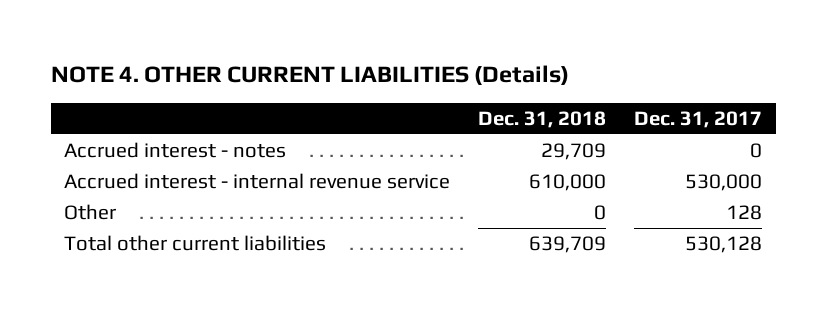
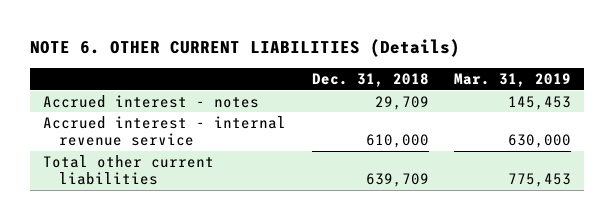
- NOTE 4. OTHER CURRENT LIABILITIES (Details)
+ NOTE 6. OTHER CURRENT LIABILITIES (Details)
- | Dec. 31, 2018 | Dec. 31, 2017
+ | Dec. 31, 2018 | Mar. 31, 2019
- Other | 0 | 128

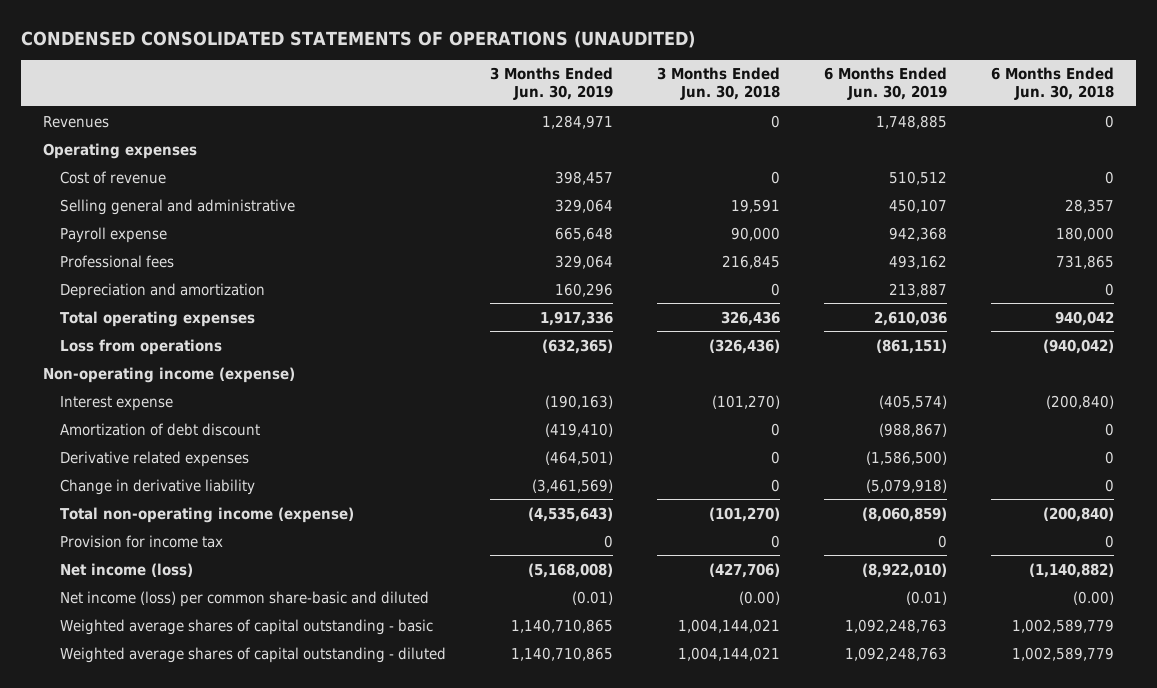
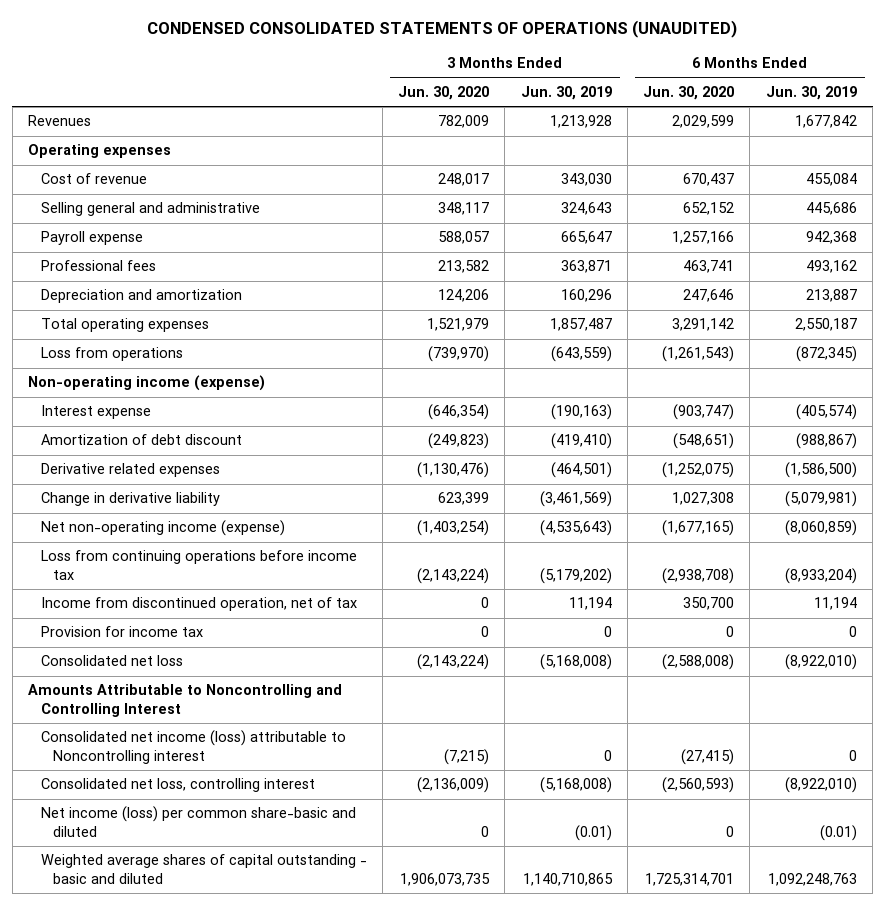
- | 3 Months Ended Jun. 30, 2019 | 3 Months Ended Jun. 30, 2018 | 6 Months Ended Jun. 30, 2019 | 6 Months Ended Jun. 30, 2018
+ | 3 Months Ended Jun. 30, 2020 | 3 Months Ended Jun. 30, 2019 | 6 Months Ended Jun. 30, 2020 | 6 Months Ended Jun. 30, 2019
- Revenues | 1,284,971 | 0 | 1,748,885 | 0
+ Revenues | 782,009 | 1,213,928 | 2,029,599 | 1,677,842
- Cost of revenue | 398,457 | 0 | 510,512 | 0
- Selling general and administrative | 329,064 | 19,591 | 450,107 | 28,357
- Payroll expense | 665,648 | 90,000 | 942,368 | 180,000
- Professional fees | 329,064 | 216,845 | 493,162 | 731,865
+ Cost of revenue | 248,017 | 343,030 | 670,437 | 455,084
+ Selling general and administrative | 348,117 | 324,643 | 652,152 | 445,686
+ Payroll expense | 588,057 | 665,647 | 1,257,166 | 942,368
+ Professional fees | 213,582 | 363,871 | 463,741 | 493,162
- Total operating expenses | 1,917,336 | 326,436 | 2,610,036 | 940,042
- Loss from operations | (632,365) | (326,436) | (861,151) | (940,042)
+ Total operating expenses | 1,521,979 | 1,857,487 | 3,291,142 | 2,550,187
+ Loss from operations | (739,970) | (643,559) | (1,261,543) | (872,345)
- Change in derivative liability | (3,461,569) | 0 | (5,079,918) | 0
- Total non-operating income (expense) | (4,535,643) | (101,270) | (8,060,859) | (200,840)
+ Change in derivative liability | 623,399 | (3,461,569) | 1,027,308 | (5,079,981)
+ Net non-operating income (expense) | (1,403,254) | (4,535,643) | (1,677,165) | (8,060,859)
+ Loss from continuing operations before income tax | (2,143,224) | (5,179,202) | (2,938,708) | (8,933,204)
+ Income from discontinued operation, net of tax | 0 | 11,194 | 350,700 | 11,194
- Net income (loss) | (5,168,008) | (427,706) | (8,922,010) | (1,140,882)
+ Consolidated net loss | (2,143,224) | (5,168,008) | (2,588,008) | (8,922,010)
+ Amounts Attributable to Noncontrolling and Controlling Interest
+ Consolidated net income (loss) attributable to Noncontrolling interest | (7,215) | 0 | (27,415) | 0
+ Consolidated net loss, controlling interest | (2,136,009) | (5,168,008) | (2,560,593) | (8,922,010)
- Weighted average shares of capital outstanding - basic | 1,140,710,865 | 1,004,144,021 | 1,092,248,763 | 1,002,589,779
- Weighted average shares of capital outstanding - diluted | 1,140,710,865 | 1,004,144,021 | 1,092,248,763 | 1,002,589,779
+ Weighted average shares of capital outstanding - basic and diluted | 1,906,073,735 | 1,140,710,865 | 1,725,314,701 | 1,092,248,763

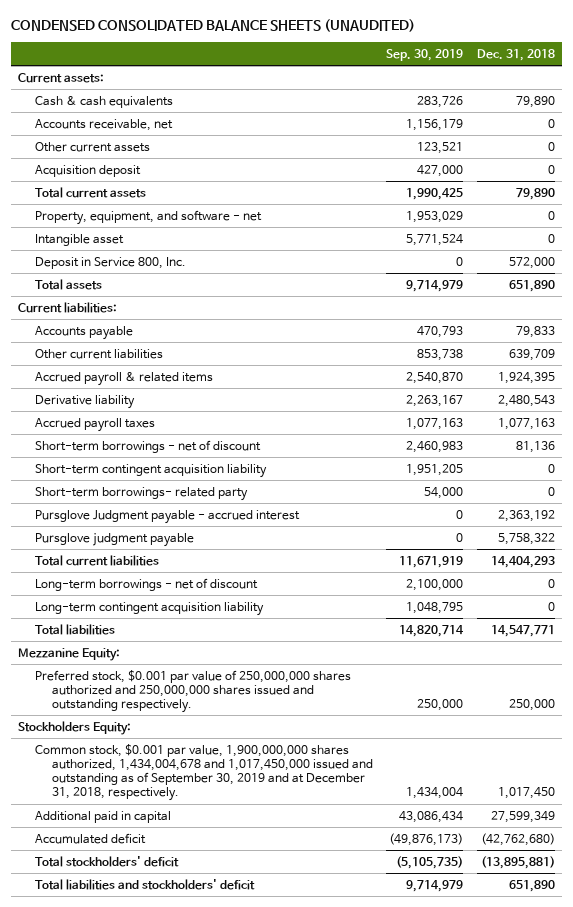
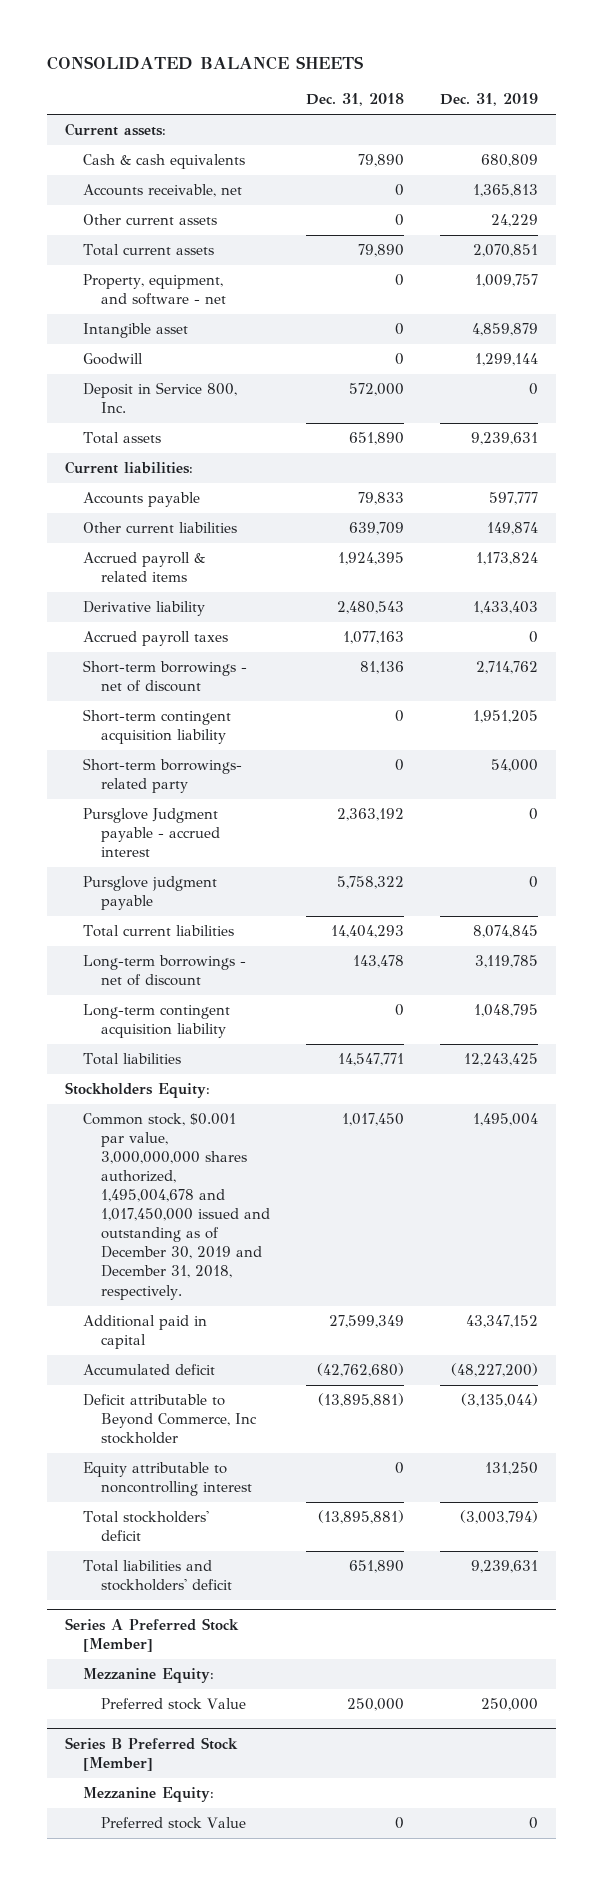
- CONDENSED CONSOLIDATED BALANCE SHEETS (UNAUDITED)
+ CONSOLIDATED BALANCE SHEETS
- | Sep. 30, 2019 | Dec. 31, 2018
+ | Dec. 31, 2018 | Dec. 31, 2019
- Acquisition deposit | 427,000 | 0
+ Goodwill | 0 | 1,299,144
- Long-term borrowings - net of discount | 2,100,000 | 0
+ Long-term borrowings - net of discount | 143,478 | 3,119,785
- Mezzanine Equity:
- Preferred stock, $0.001 par value of 250,000,000 shares authorized and 250,000,000 shares issued and outstanding respectively. | 250,000 | 250,000
- Common stock, $0.001 par value, 1,900,000,000 shares authorized, 1,434,004,678 and 1,017,450,000 issued and outstanding as of September 30, 2019 and at December 31, 2018, respectively. | 1,434,004 | 1,017,450
+ Common stock, $0.001 par value, 3,000,000,000 shares authorized, 1,495,004,678 and 1,017,450,000 issued and outstanding as of December 30, 2019 and December 31, 2018, respectively. | 1,017,450 | 1,495,004
+ Deficit attributable to Beyond Commerce, Inc stockholder | (13,895,881) | (3,135,044)
+ Equity attributable to noncontrolling interest | 0 | 131,250
+ Series A Preferred Stock [Member]
+ Mezzanine Equity:
+ Preferred stock Value | 250,000 | 250,000
+ Series B Preferred Stock [Member]
+ Mezzanine Equity:
+ Preferred stock Value | 0 | 0

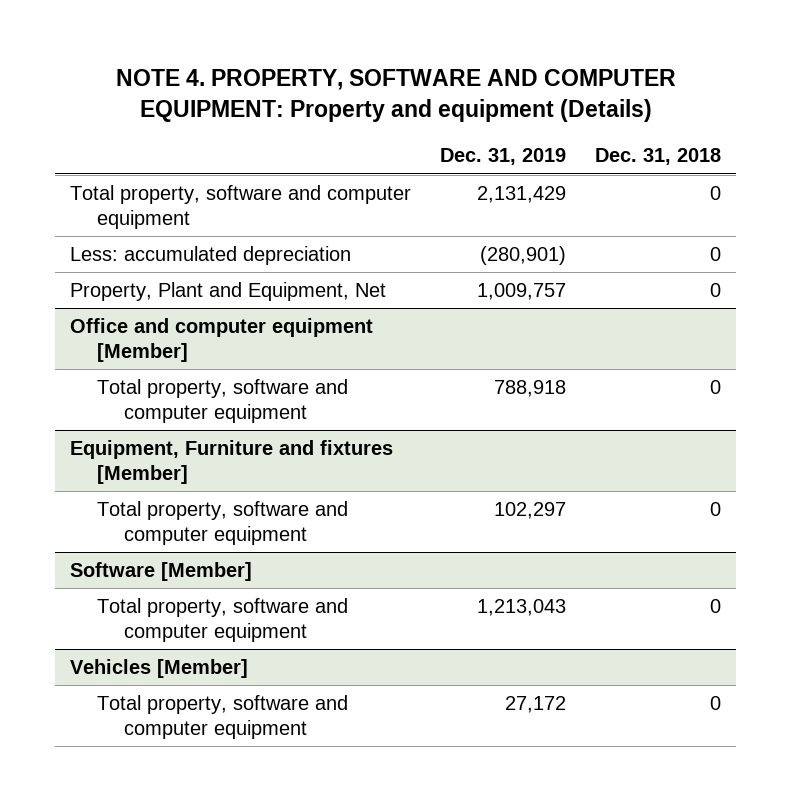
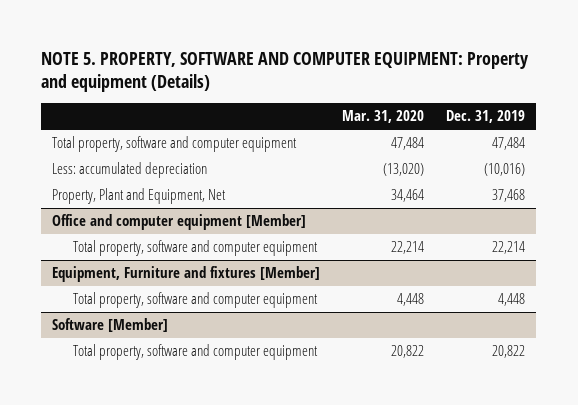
- NOTE 4. PROPERTY, SOFTWARE AND COMPUTER EQUIPMENT: Property and equipment (Details)
+ NOTE 5. PROPERTY, SOFTWARE AND COMPUTER EQUIPMENT: Property and equipment (Details)
- | Dec. 31, 2019 | Dec. 31, 2018
+ | Mar. 31, 2020 | Dec. 31, 2019
- Total property, software and computer equipment | 2,131,429 | 0
- Less: accumulated depreciation | (280,901) | 0
- Property, Plant and Equipment, Net | 1,009,757 | 0
+ Total property, software and computer equipment | 47,484 | 47,484
+ Less: accumulated depreciation | (13,020) | (10,016)
+ Property, Plant and Equipment, Net | 34,464 | 37,468
@ Office and computer equipment [Member]
- Total property, software and computer equipment | 788,918 | 0
+ Total property, software and computer equipment | 22,214 | 22,214
@ Equipment, Furniture and fixtures [Member]
- Total property, software and computer equipment | 102,297 | 0
+ Total property, software and computer equipment | 4,448 | 4,448
@ Software [Member]
- Total property, software and computer equipment | 1,213,043 | 0
- Vehicles [Member]
- Total property, software and computer equipment | 27,172 | 0
@ Software [Member]
+ Total property, software and computer equipment | 20,822 | 20,822

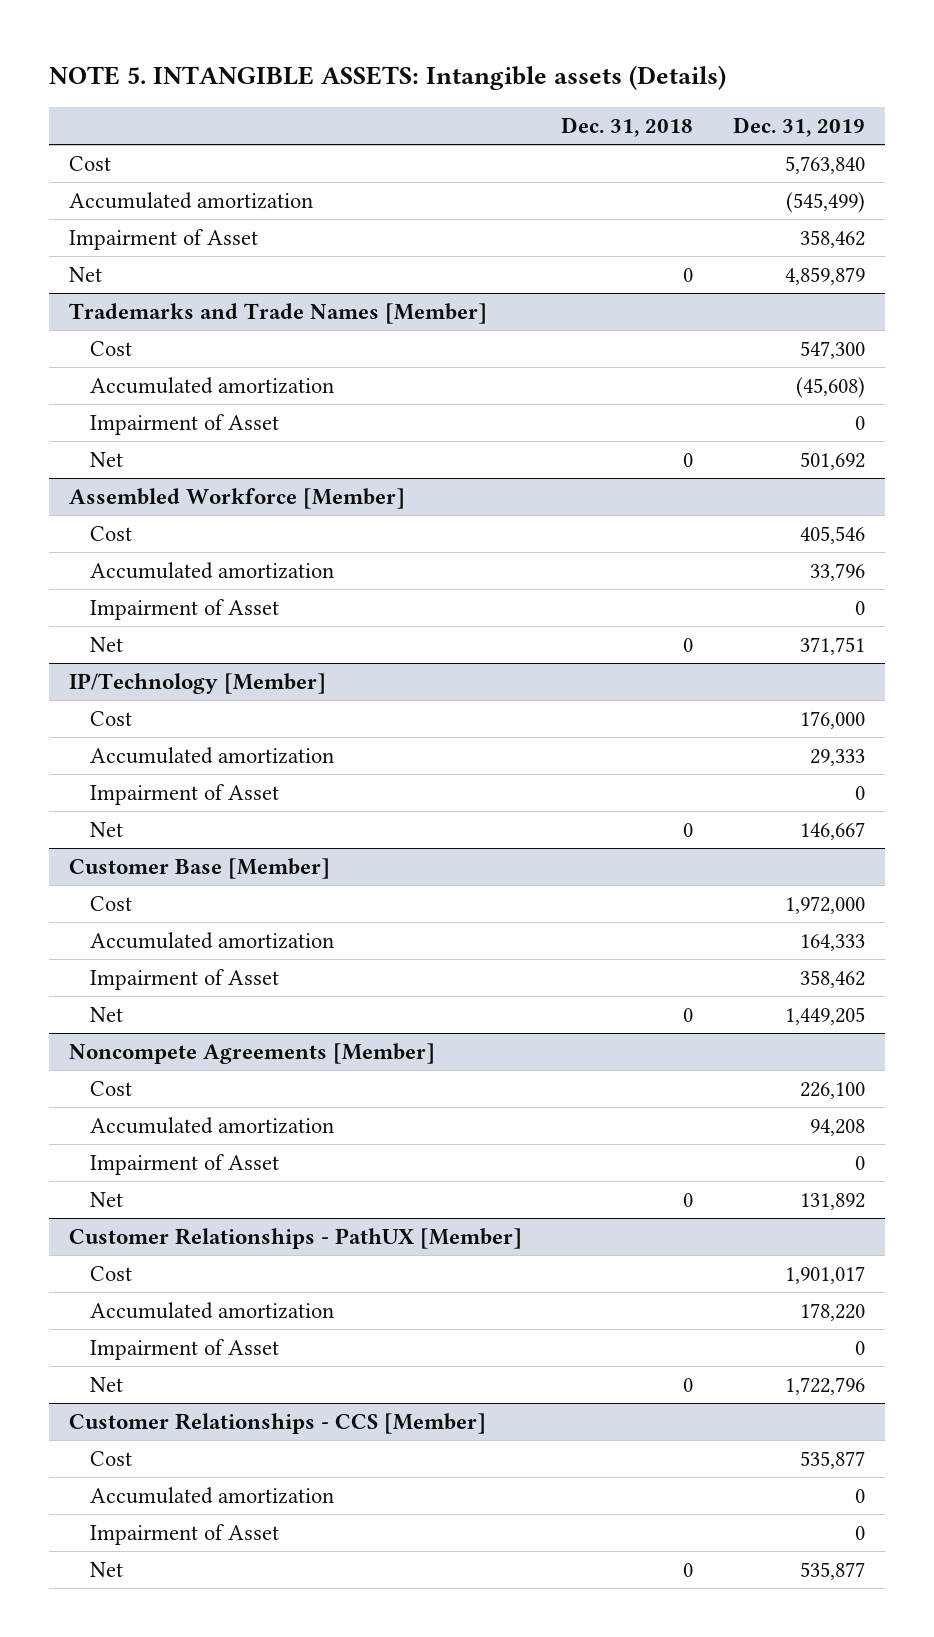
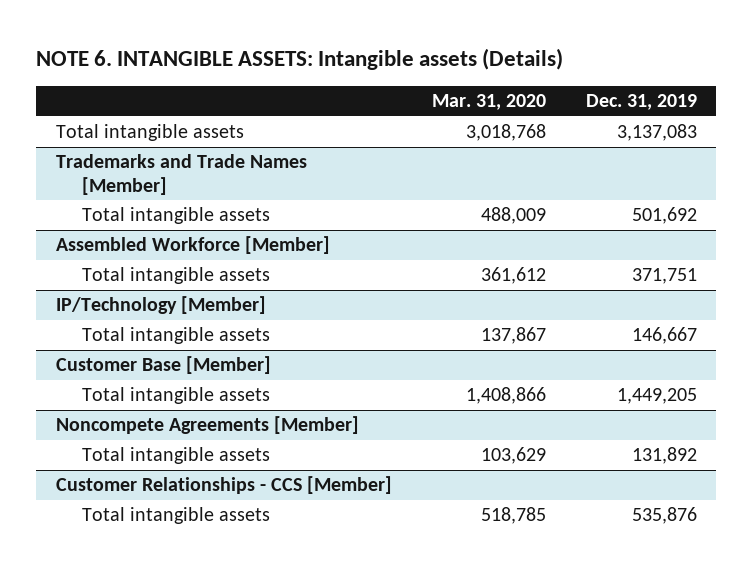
- NOTE 5. INTANGIBLE ASSETS: Intangible assets (Details)
+ NOTE 6. INTANGIBLE ASSETS: Intangible assets (Details)
- | Dec. 31, 2018 | Dec. 31, 2019
+ | Mar. 31, 2020 | Dec. 31, 2019
- Cost | | 5,763,840
- Accumulated amortization | | (545,499)
- Impairment of Asset | | 358,462
- Net | 0 | 4,859,879
+ Total intangible assets | 3,018,768 | 3,137,083
@ Trademarks and Trade Names [Member]
- Cost | | 547,300
- Accumulated amortization | | (45,608)
- Impairment of Asset | | 0
- Net | 0 | 501,692
+ Total intangible assets | 488,009 | 501,692
@ Assembled Workforce [Member]
- Cost | | 405,546
- Accumulated amortization | | 33,796
- Impairment of Asset | | 0
- Net | 0 | 371,751
+ Total intangible assets | 361,612 | 371,751
@ IP/Technology [Member]
- Cost | | 176,000
- Accumulated amortization | | 29,333
- Impairment of Asset | | 0
- Net | 0 | 146,667
+ Total intangible assets | 137,867 | 146,667
@ Customer Base [Member]
- Cost | | 1,972,000
- Accumulated amortization | | 164,333
- Impairment of Asset | | 358,462
- Net | 0 | 1,449,205
+ Total intangible assets | 1,408,866 | 1,449,205
@ Noncompete Agreements [Member]
- Cost | | 226,100
- Accumulated amortization | | 94,208
- Impairment of Asset | | 0
- Net | 0 | 131,892
- Customer Relationships - PathUX [Member]
- Cost | | 1,901,017
- Accumulated amortization | | 178,220
- Impairment of Asset | | 0
- Net | 0 | 1,722,796
@ Noncompete Agreements [Member]
+ Total intangible assets | 103,629 | 131,892
@ Customer Relationships - CCS [Member]
- Cost | | 535,877
- Accumulated amortization | | 0
- Impairment of Asset | | 0
- Net | 0 | 535,877
+ Total intangible assets | 518,785 | 535,876

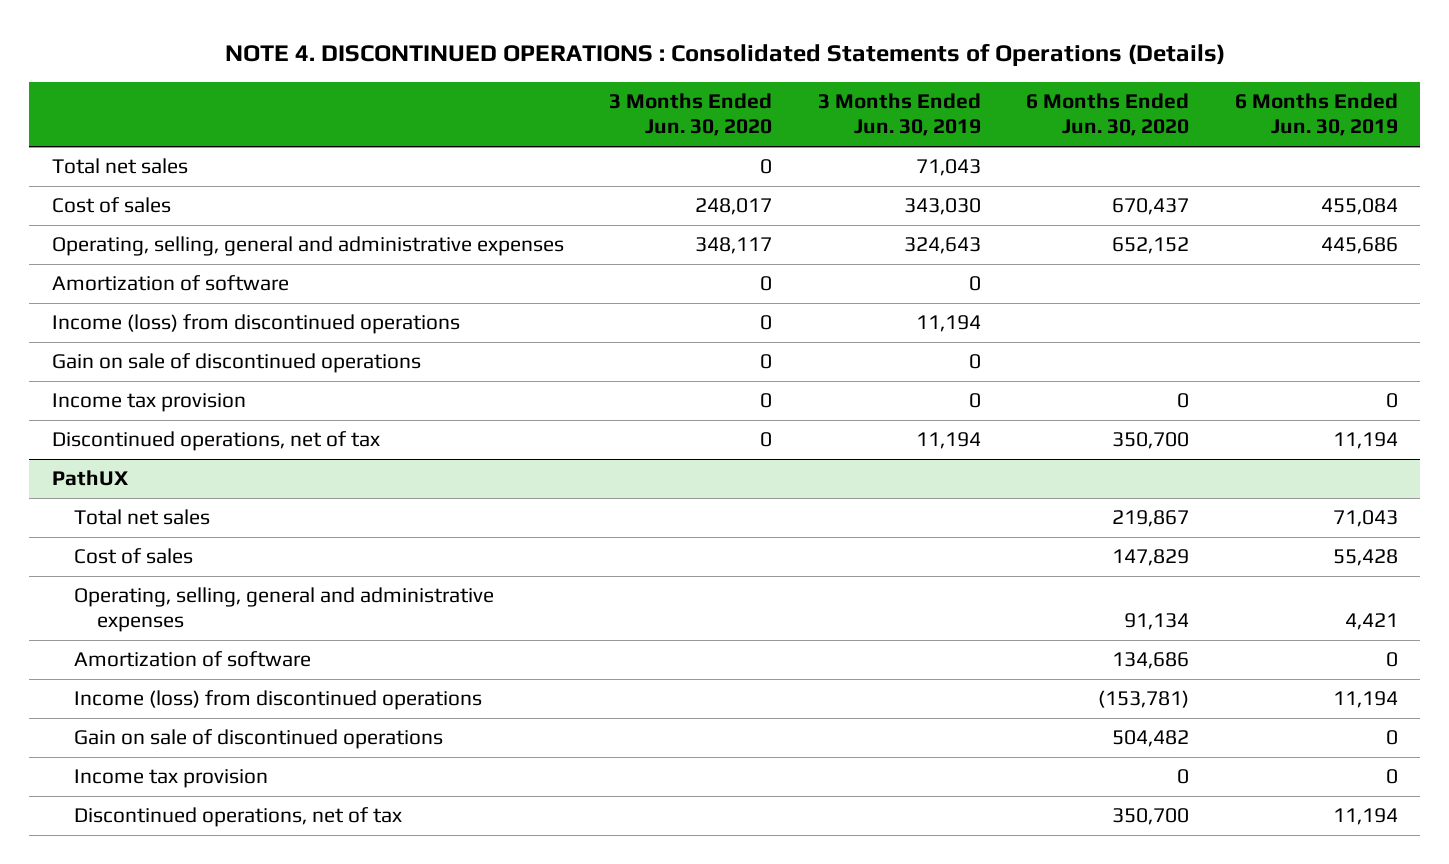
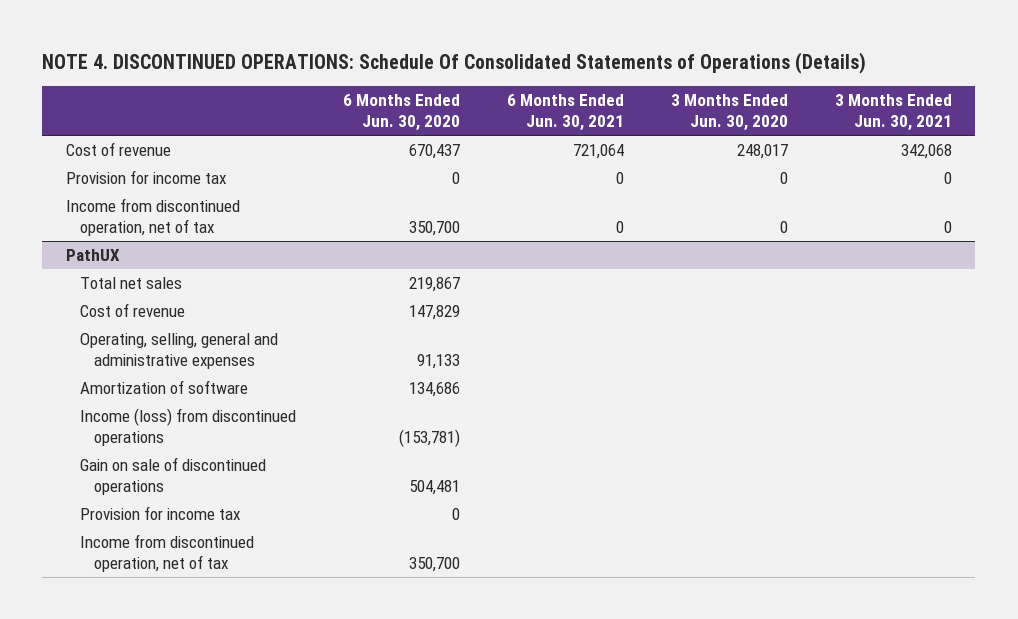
- NOTE 4. DISCONTINUED OPERATIONS : Consolidated Statements of Operations (Details)
+ NOTE 4. DISCONTINUED OPERATIONS: Schedule Of Consolidated Statements of Operations (Details)
- | 3 Months Ended Jun. 30, 2020 | 3 Months Ended Jun. 30, 2019 | 6 Months Ended Jun. 30, 2020 | 6 Months Ended Jun. 30, 2019
+ | 6 Months Ended Jun. 30, 2020 | 6 Months Ended Jun. 30, 2021 | 3 Months Ended Jun. 30, 2020 | 3 Months Ended Jun. 30, 2021
- Total net sales | 0 | 71,043 | |
- Cost of sales | 248,017 | 343,030 | 670,437 | 455,084
- Operating, selling, general and administrative expenses | 348,117 | 324,643 | 652,152 | 445,686
- Amortization of software | 0 | 0 | |
- Income (loss) from discontinued operations | 0 | 11,194 | |
- Gain on sale of discontinued operations | 0 | 0 | |
- Income tax provision | 0 | 0 | 0 | 0
- Discontinued operations, net of tax | 0 | 11,194 | 350,700 | 11,194
+ Cost of revenue | 670,437 | 721,064 | 248,017 | 342,068
+ Provision for income tax | 0 | 0 | 0 | 0
+ Income from discontinued operation, net of tax | 350,700 | 0 | 0 | 0
@ PathUX
- Cost of sales | | | 147,829 | 55,428
- Operating, selling, general and administrative expenses | | | 91,134 | 4,421
+ Cost of revenue | 147,829 | | |
+ Operating, selling, general and administrative expenses | 91,133 | | |
- Gain on sale of discontinued operations | | | 504,482 | 0
- Income tax provision | | | 0 | 0
- Discontinued operations, net of tax | | | 350,700 | 11,194
+ Gain on sale of discontinued operations | 504,481 | | |
+ Provision for income tax | 0 | | |
+ Income from discontinued operation, net of tax | 350,700 | | |

